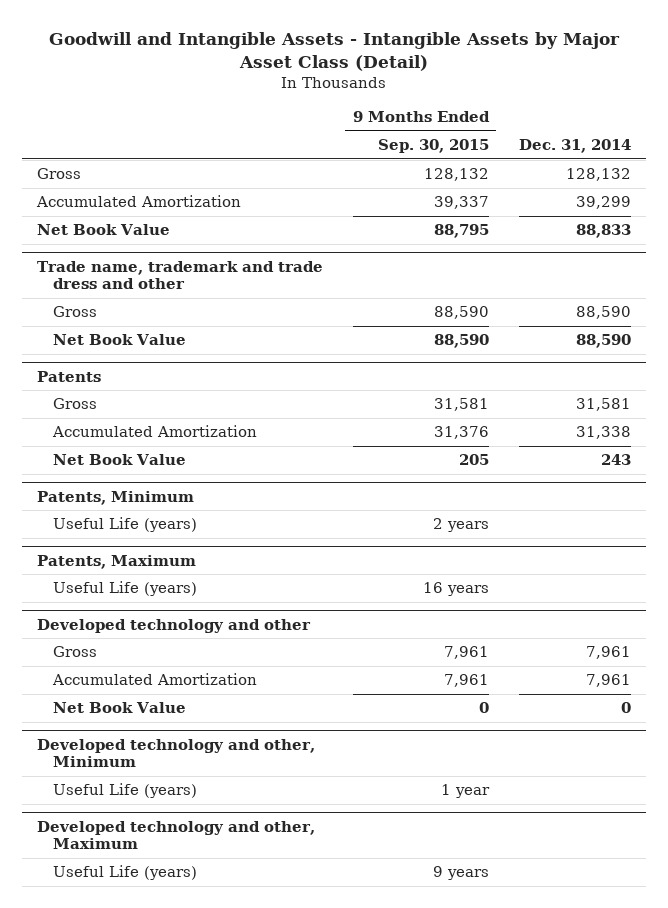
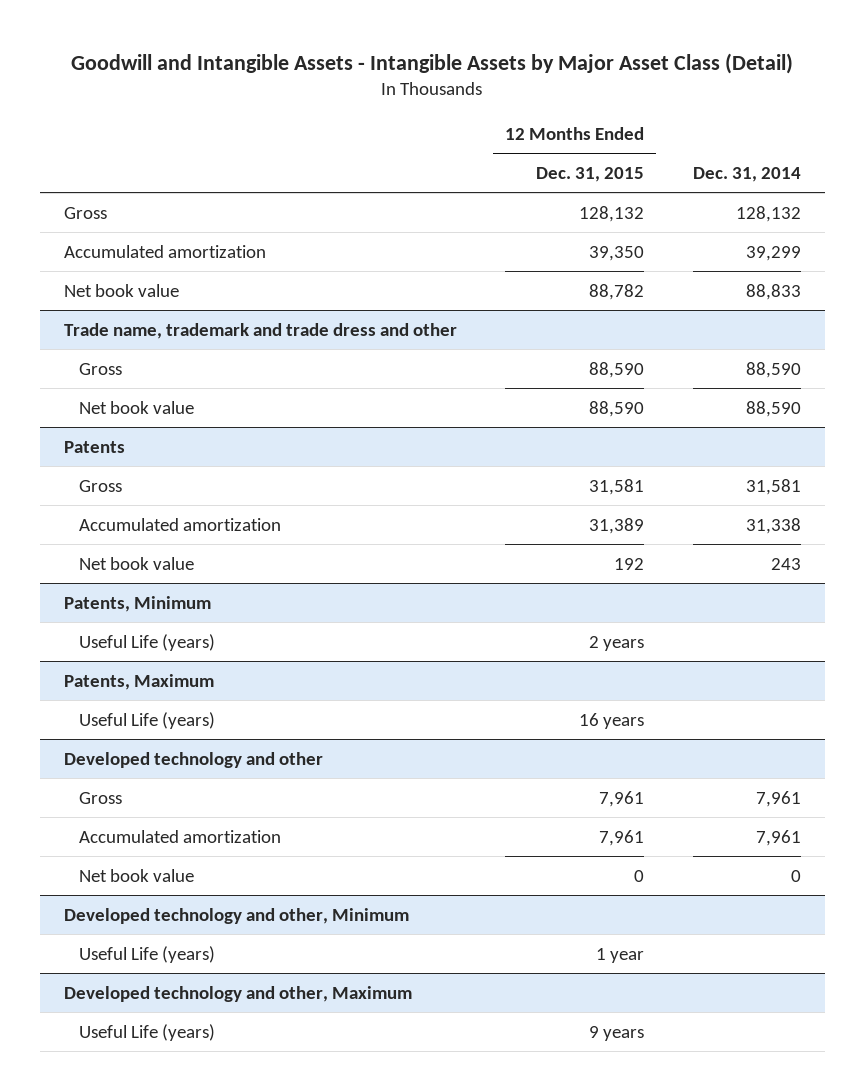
- | 9 Months Ended Sep. 30, 2015 | Dec. 31, 2014
+ | 12 Months Ended Dec. 31, 2015 | Dec. 31, 2014
- Accumulated Amortization | 39,337 | 39,299
- Net Book Value | 88,795 | 88,833
+ Accumulated amortization | 39,350 | 39,299
+ Net book value | 88,782 | 88,833
@ Trade name, trademark and trade dress and other
- Net Book Value | 88,590 | 88,590
+ Net book value | 88,590 | 88,590
@ Patents
- Accumulated Amortization | 31,376 | 31,338
- Net Book Value | 205 | 243
+ Accumulated amortization | 31,389 | 31,338
+ Net book value | 192 | 243
@ Developed technology and other
- Accumulated Amortization | 7,961 | 7,961
- Net Book Value | 0 | 0
+ Accumulated amortization | 7,961 | 7,961
+ Net book value | 0 | 0

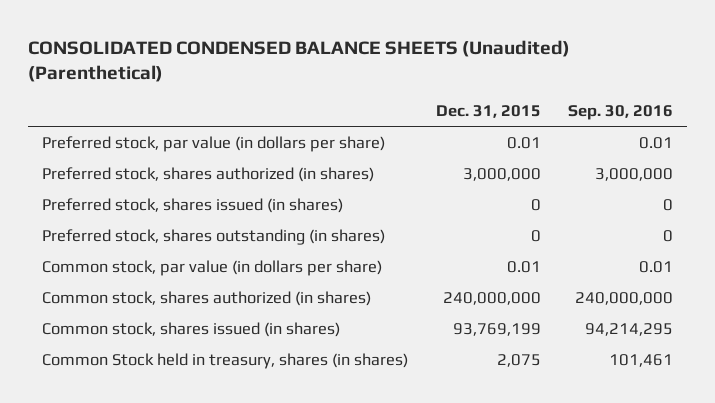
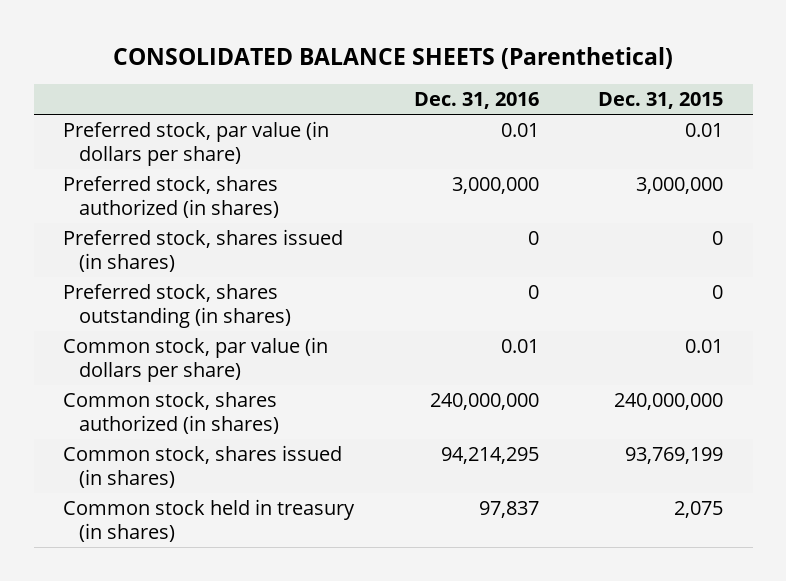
- CONSOLIDATED CONDENSED BALANCE SHEETS (Unaudited) (Parenthetical)
+ CONSOLIDATED BALANCE SHEETS (Parenthetical)
- | Dec. 31, 2015 | Sep. 30, 2016
+ | Dec. 31, 2016 | Dec. 31, 2015
- Common Stock held in treasury, shares (in shares) | 2,075 | 101,461
+ Common stock held in treasury (in shares) | 97,837 | 2,075

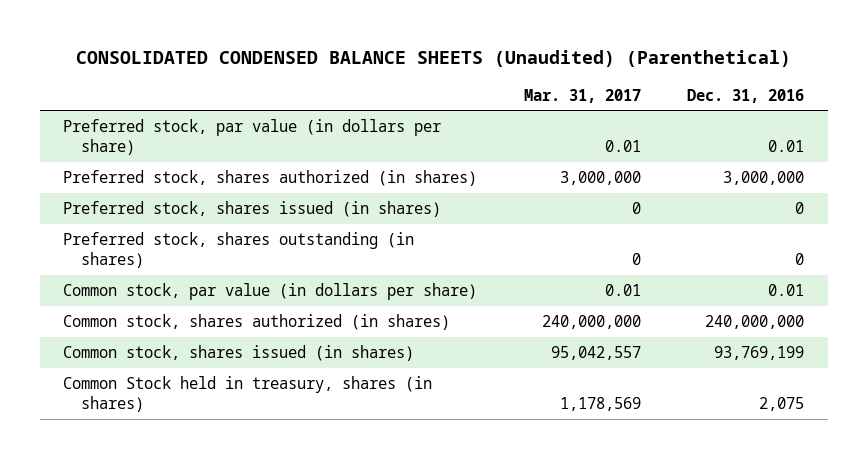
- CONSOLIDATED BALANCE SHEETS (Parenthetical)
+ CONSOLIDATED CONDENSED BALANCE SHEETS (Unaudited) (Parenthetical)
- | Dec. 31, 2016 | Dec. 31, 2015
+ | Mar. 31, 2017 | Dec. 31, 2016
- Common stock, shares issued (in shares) | 94,214,295 | 93,769,199
- Common stock held in treasury (in shares) | 97,837 | 2,075
+ Common stock, shares issued (in shares) | 95,042,557 | 93,769,199
+ Common Stock held in treasury, shares (in shares) | 1,178,569 | 2,075

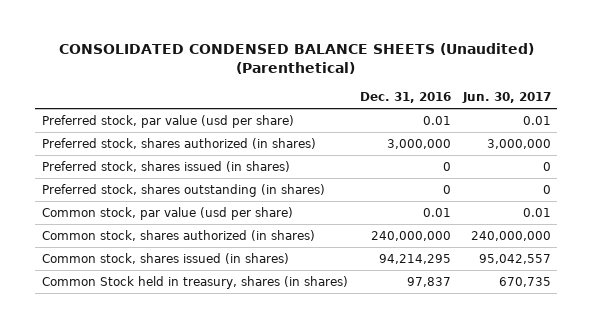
- | Mar. 31, 2017 | Dec. 31, 2016
+ | Dec. 31, 2016 | Jun. 30, 2017
- Preferred stock, par value (in dollars per share) | 0.01 | 0.01
+ Preferred stock, par value (usd per share) | 0.01 | 0.01
- Common stock, par value (in dollars per share) | 0.01 | 0.01
+ Common stock, par value (usd per share) | 0.01 | 0.01
- Common stock, shares issued (in shares) | 95,042,557 | 93,769,199
- Common Stock held in treasury, shares (in shares) | 1,178,569 | 2,075
+ Common stock, shares issued (in shares) | 94,214,295 | 95,042,557
+ Common Stock held in treasury, shares (in shares) | 97,837 | 670,735

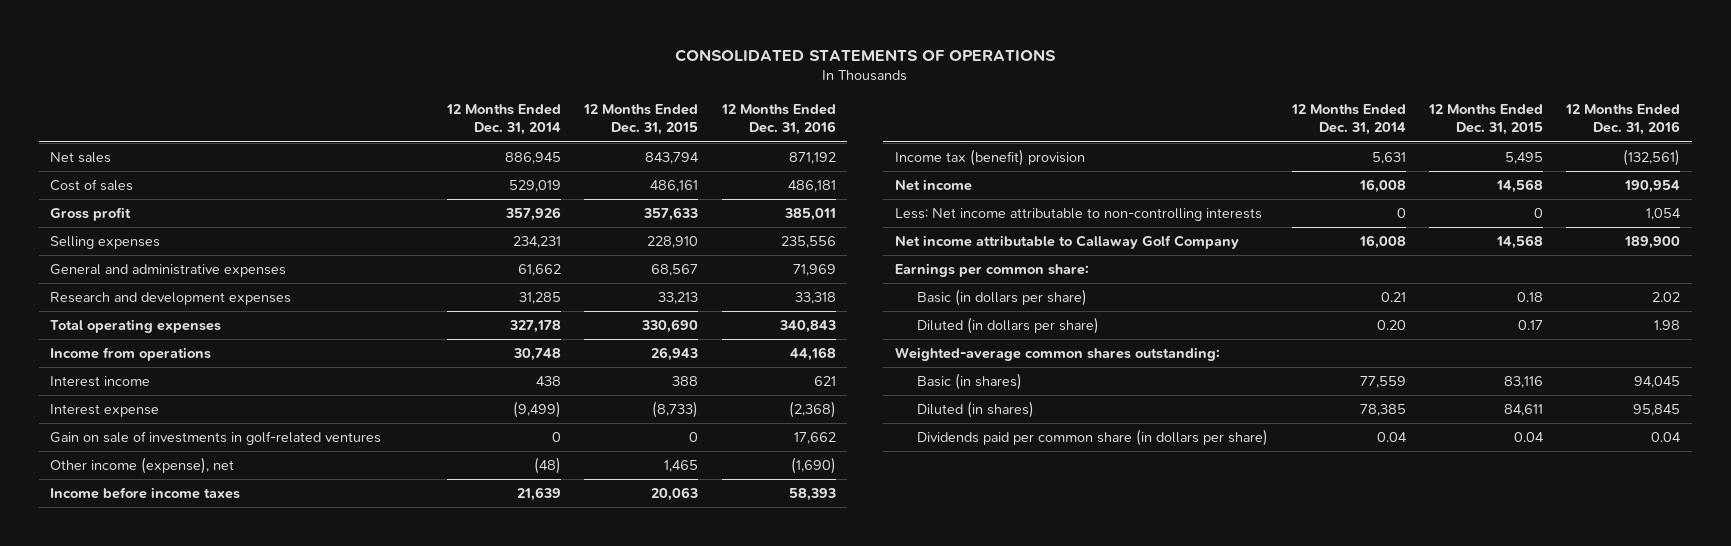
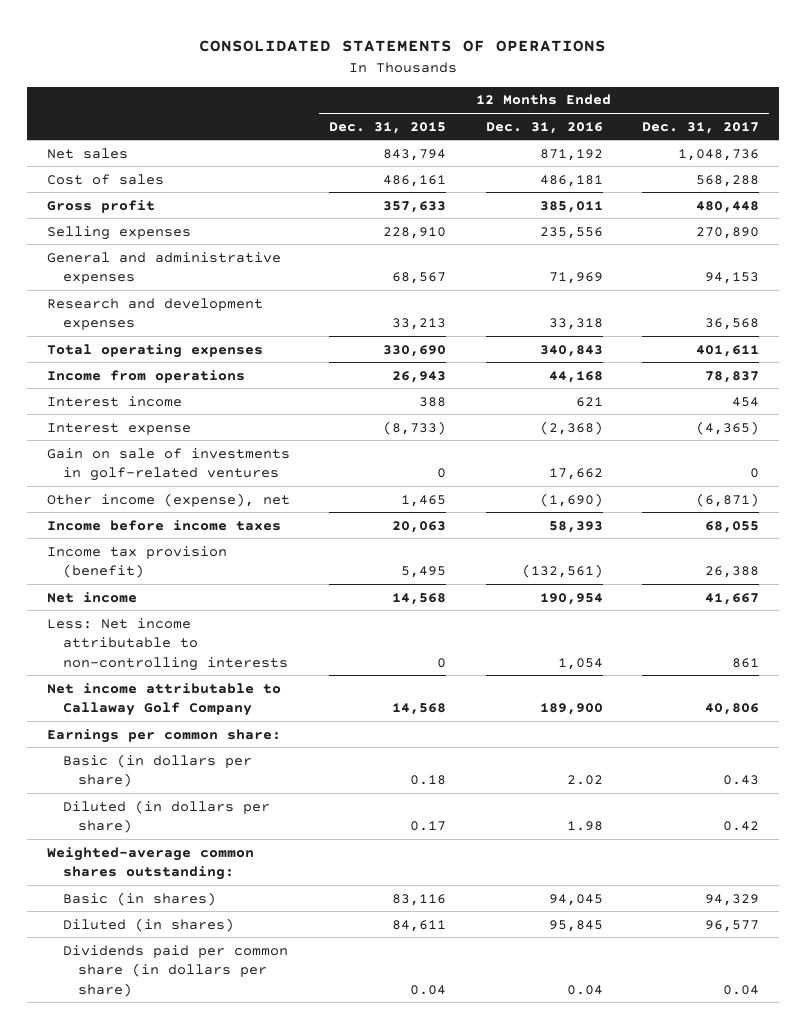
- | 12 Months Ended Dec. 31, 2014 | 12 Months Ended Dec. 31, 2015 | 12 Months Ended Dec. 31, 2016
+ | 12 Months Ended Dec. 31, 2015 | 12 Months Ended Dec. 31, 2016 | 12 Months Ended Dec. 31, 2017
- Income tax (benefit) provision | 5,631 | 5,495 | (132,561)
+ Income tax provision (benefit) | 5,495 | (132,561) | 26,388

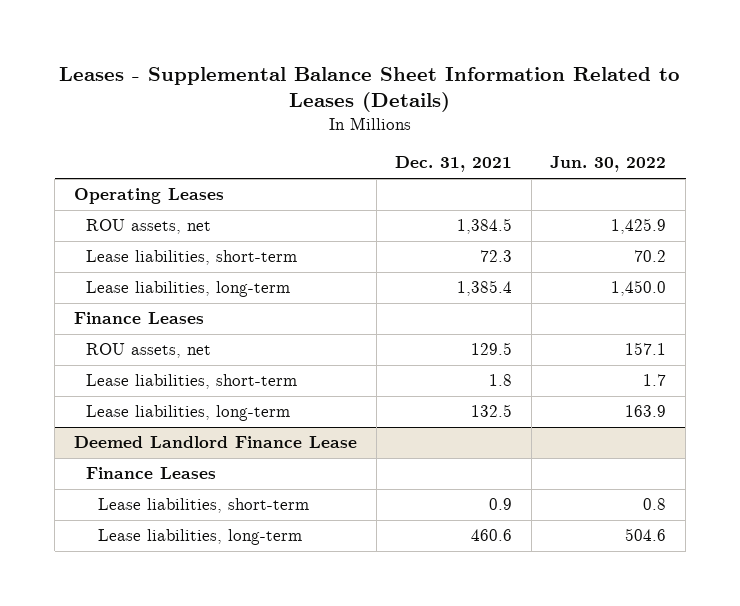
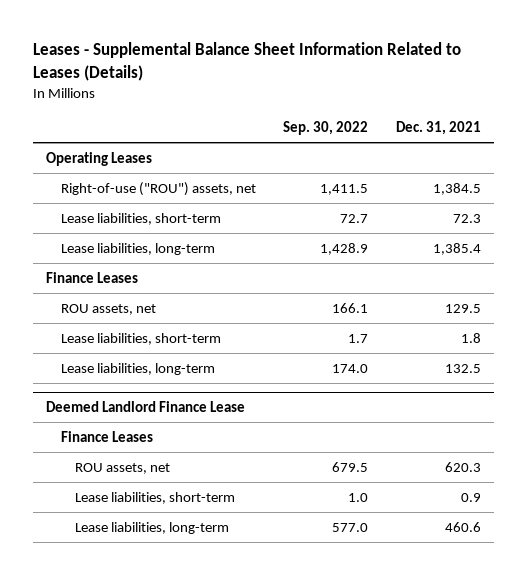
- | Dec. 31, 2021 | Jun. 30, 2022
+ | Sep. 30, 2022 | Dec. 31, 2021
- ROU assets, net | 1,384.5 | 1,425.9
+ Right-of-use ("ROU") assets, net | 1,411.5 | 1,384.5
@ Deemed Landlord Finance Lease
+ ROU assets, net | 679.5 | 620.3

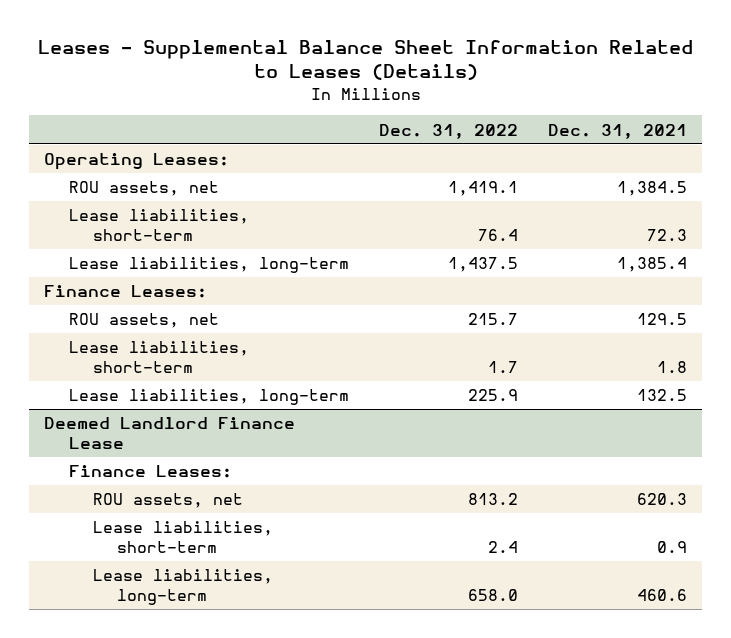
- | Sep. 30, 2022 | Dec. 31, 2021
+ | Dec. 31, 2022 | Dec. 31, 2021
- Operating Leases
- Right-of-use ("ROU") assets, net | 1,411.5 | 1,384.5
+ Operating Leases:
+ ROU assets, net | 1,419.1 | 1,384.5
- Finance Leases
+ Finance Leases:
@ Deemed Landlord Finance Lease
- Finance Leases
+ Finance Leases:

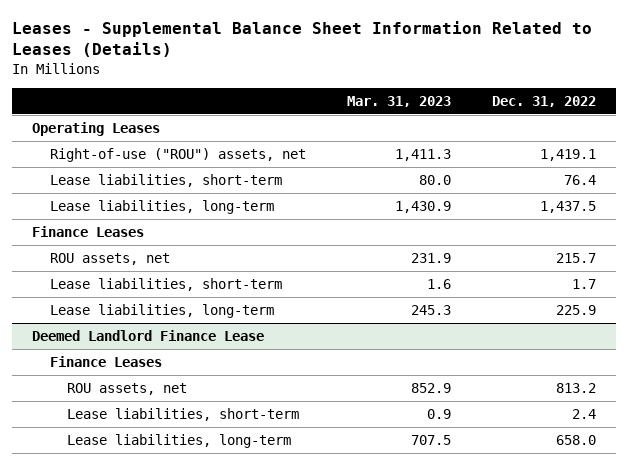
- | Dec. 31, 2022 | Dec. 31, 2021
+ | Mar. 31, 2023 | Dec. 31, 2022
- Operating Leases:
- ROU assets, net | 1,419.1 | 1,384.5
+ Operating Leases
+ Right-of-use ("ROU") assets, net | 1,411.3 | 1,419.1
- Finance Leases:
+ Finance Leases
@ Deemed Landlord Finance Lease
- Finance Leases:
+ Finance Leases

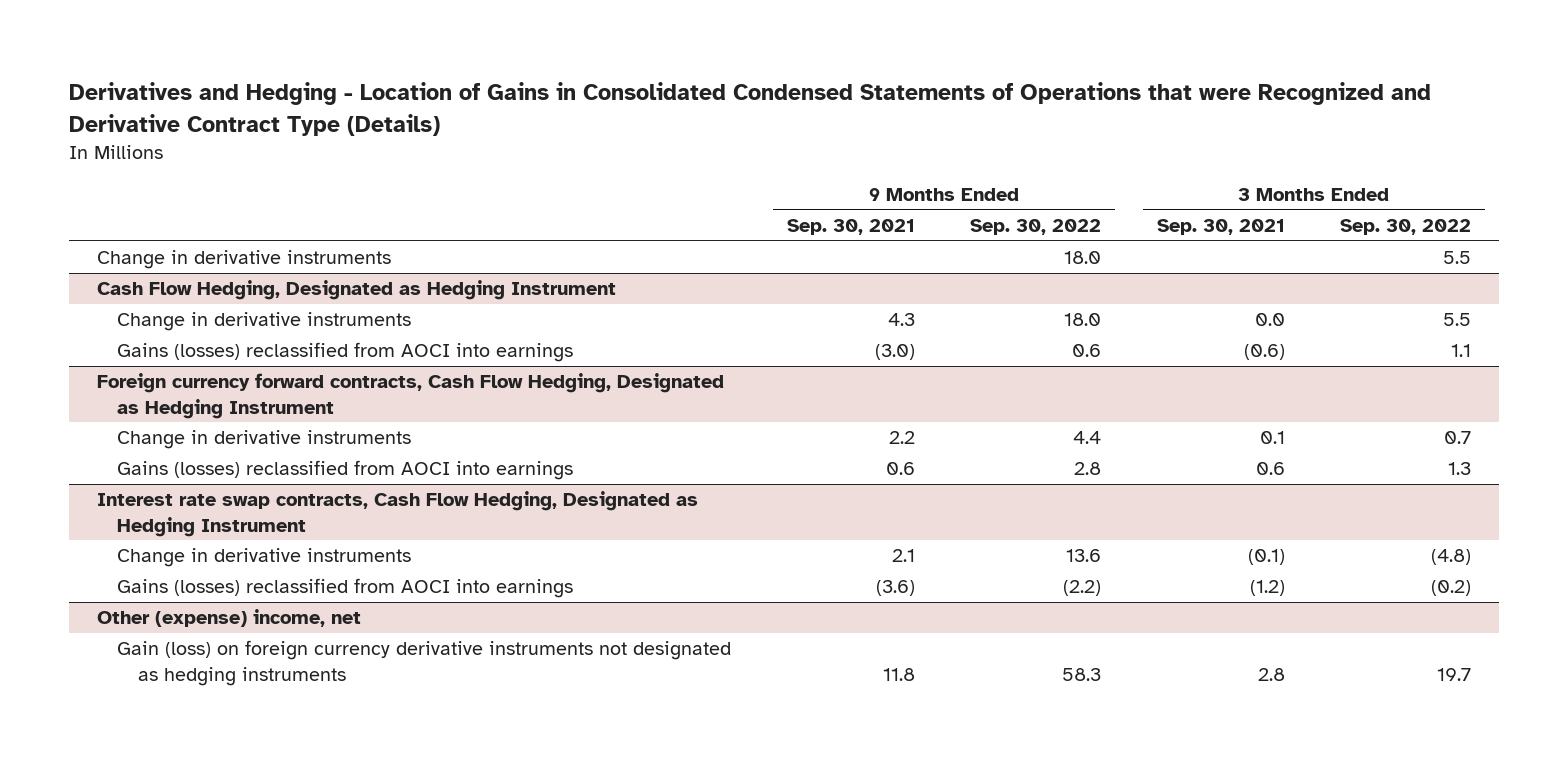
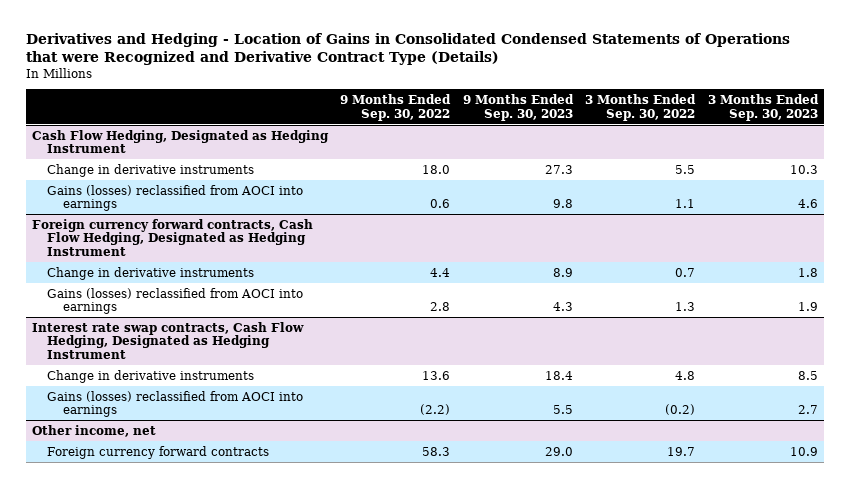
- | 9 Months Ended Sep. 30, 2021 | 9 Months Ended Sep. 30, 2022 | 3 Months Ended Sep. 30, 2021 | 3 Months Ended Sep. 30, 2022
+ | 9 Months Ended Sep. 30, 2022 | 9 Months Ended Sep. 30, 2023 | 3 Months Ended Sep. 30, 2022 | 3 Months Ended Sep. 30, 2023
- Change in derivative instruments | | 18.0 | | 5.5
@ Interest rate swap contracts, Cash Flow Hedging, Designated as Hedging Instrument
- Change in derivative instruments | 2.1 | 13.6 | (0.1) | (4.8)
+ Change in derivative instruments | 13.6 | 18.4 | 4.8 | 8.5
- Other (expense) income, net
- Gain (loss) on foreign currency derivative instruments not designated as hedging instruments | 11.8 | 58.3 | 2.8 | 19.7
+ Other income, net
+ Foreign currency forward contracts | 58.3 | 29.0 | 19.7 | 10.9

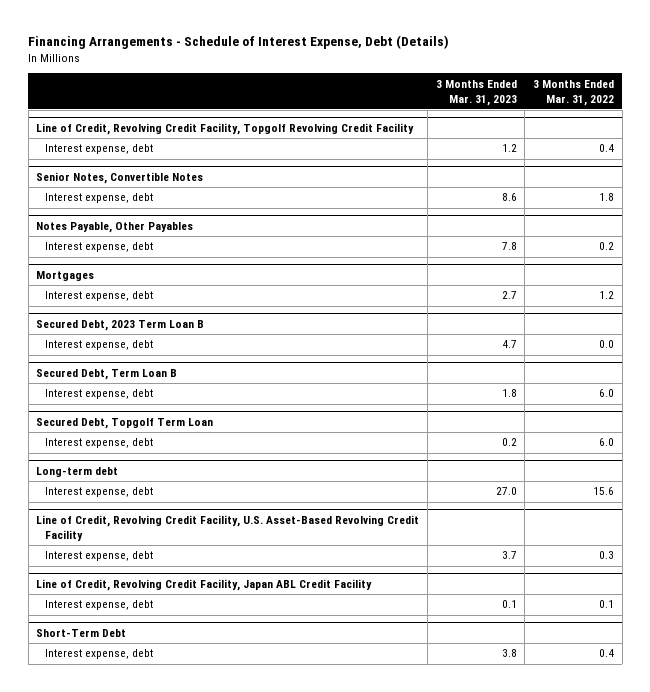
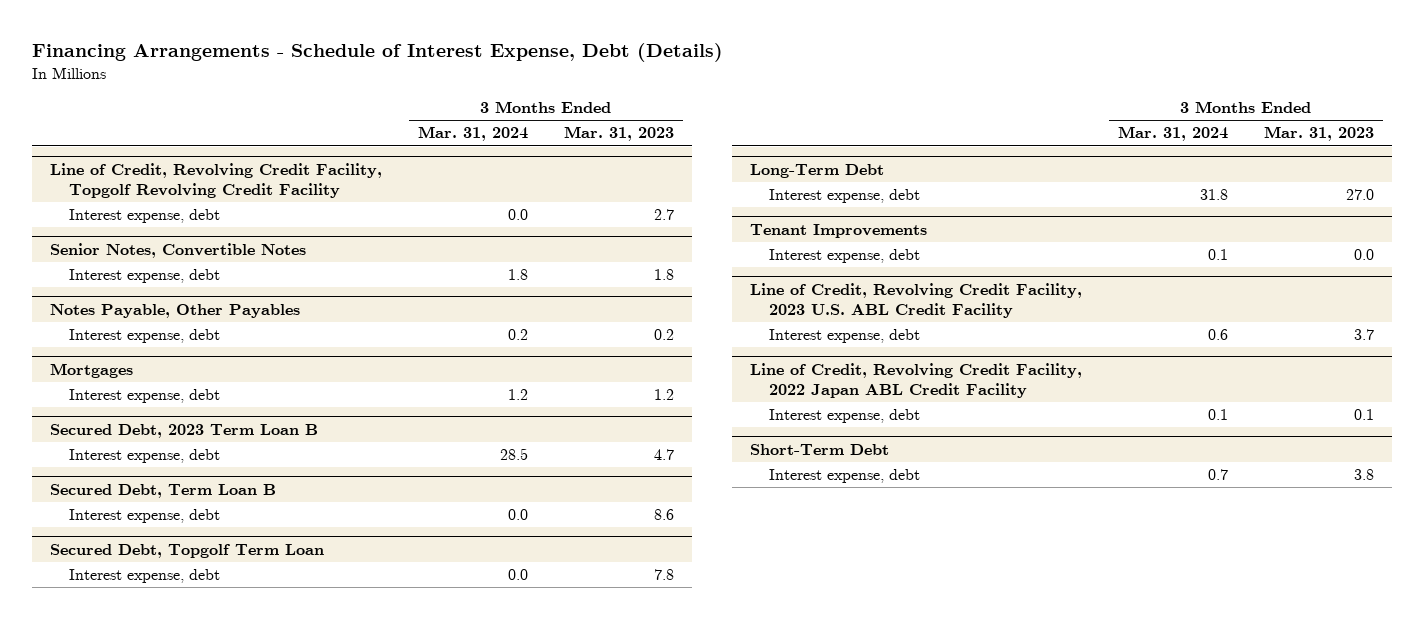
- | 3 Months Ended Mar. 31, 2023 | 3 Months Ended Mar. 31, 2022
+ | 3 Months Ended Mar. 31, 2024 | 3 Months Ended Mar. 31, 2023
@ Line of Credit, Revolving Credit Facility, Topgolf Revolving Credit Facility
- Interest expense, debt | 1.2 | 0.4
+ Interest expense, debt | 0.0 | 2.7
@ Senior Notes, Convertible Notes
- Interest expense, debt | 8.6 | 1.8
+ Interest expense, debt | 1.8 | 1.8
@ Notes Payable, Other Payables
- Interest expense, debt | 7.8 | 0.2
+ Interest expense, debt | 0.2 | 0.2
@ Mortgages
- Interest expense, debt | 2.7 | 1.2
+ Interest expense, debt | 1.2 | 1.2
@ Secured Debt, Term Loan B
- Interest expense, debt | 1.8 | 6.0
+ Interest expense, debt | 0.0 | 8.6
@ Secured Debt, Topgolf Term Loan
- Interest expense, debt | 0.2 | 6.0
- Long-term debt
@ Secured Debt, Topgolf Term Loan
+ Interest expense, debt | 0.0 | 7.8
+ Long-Term Debt
- Line of Credit, Revolving Credit Facility, U.S. Asset-Based Revolving Credit Facility
+ Tenant Improvements
+ Interest expense, debt | 0.1 | 0.0
+ Line of Credit, Revolving Credit Facility, 2023 U.S. ABL Credit Facility
- Line of Credit, Revolving Credit Facility, Japan ABL Credit Facility
+ Line of Credit, Revolving Credit Facility, 2022 Japan ABL Credit Facility

